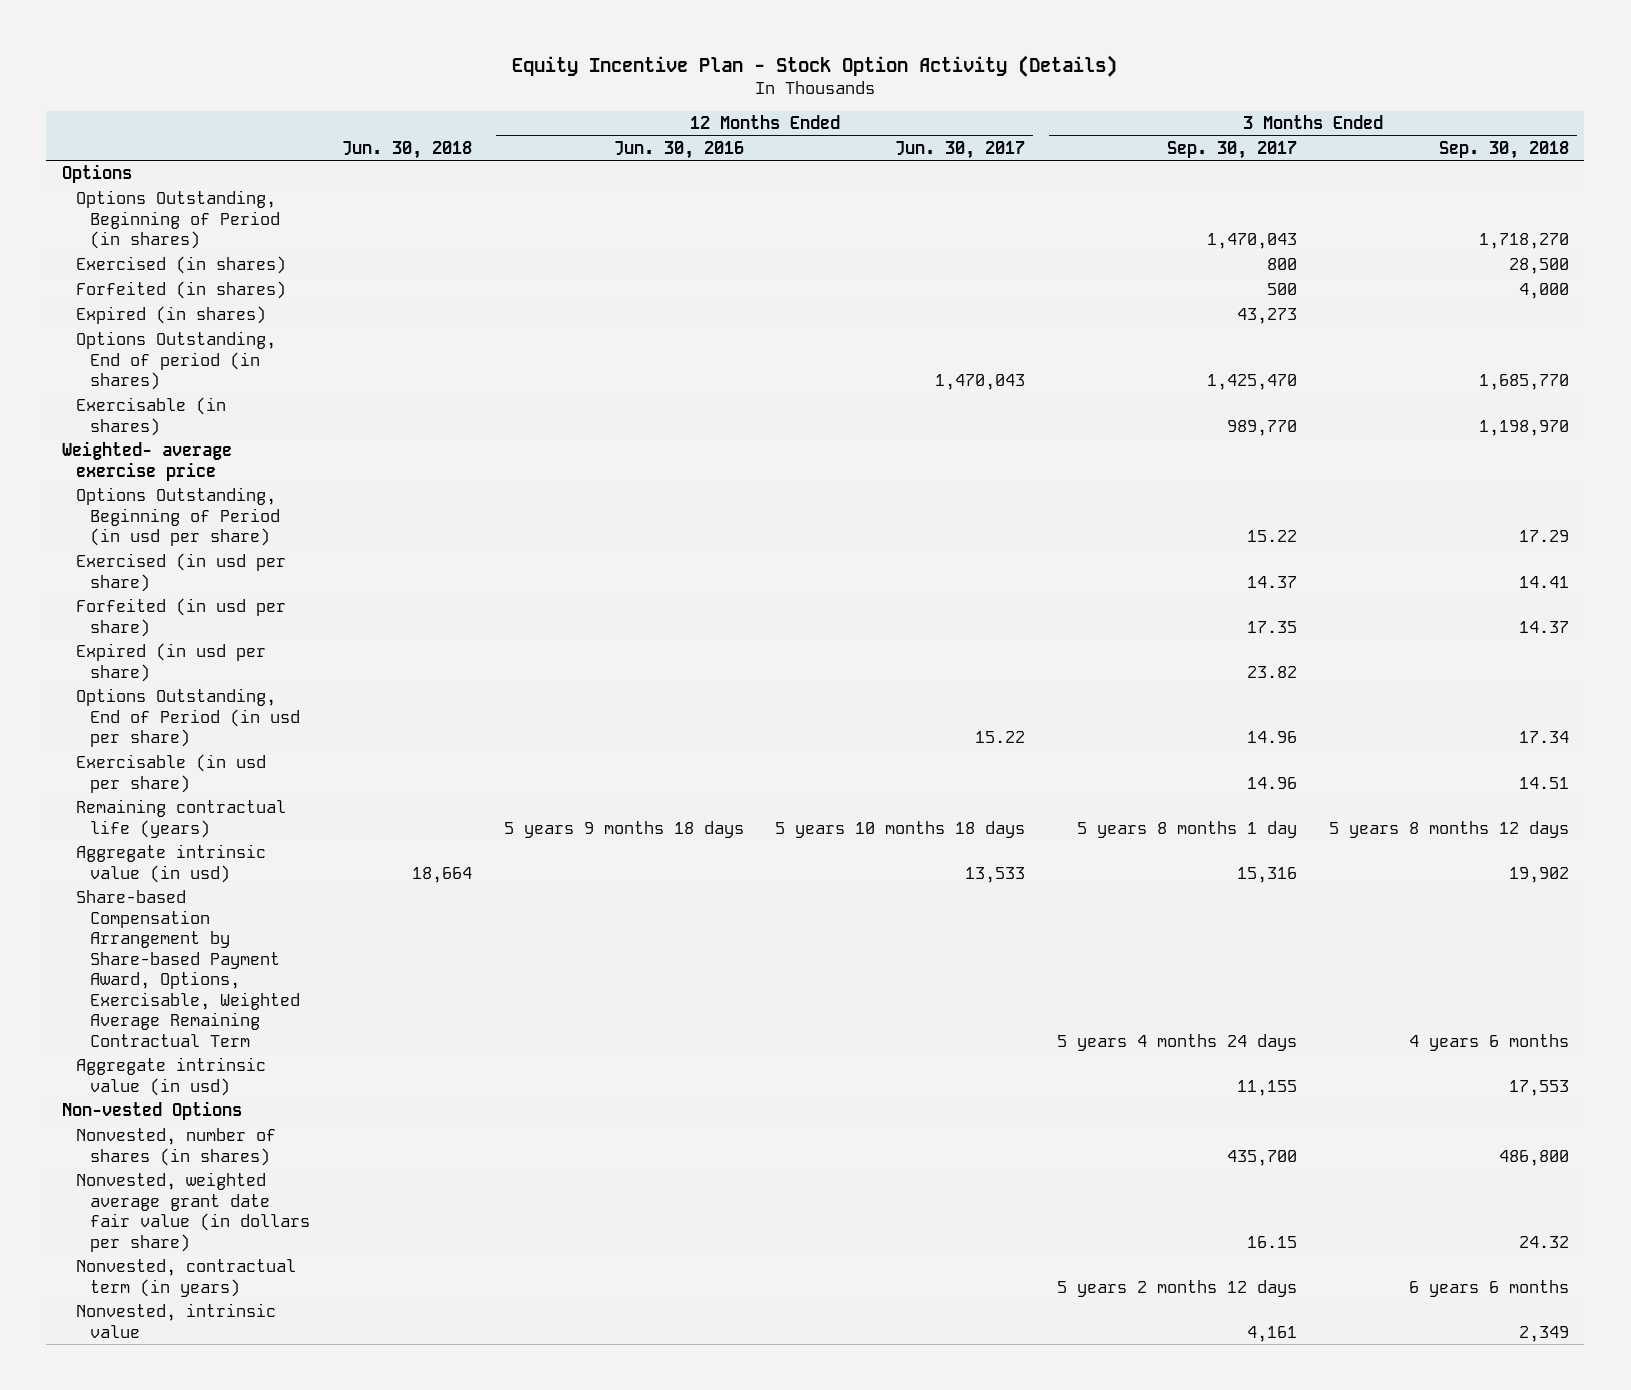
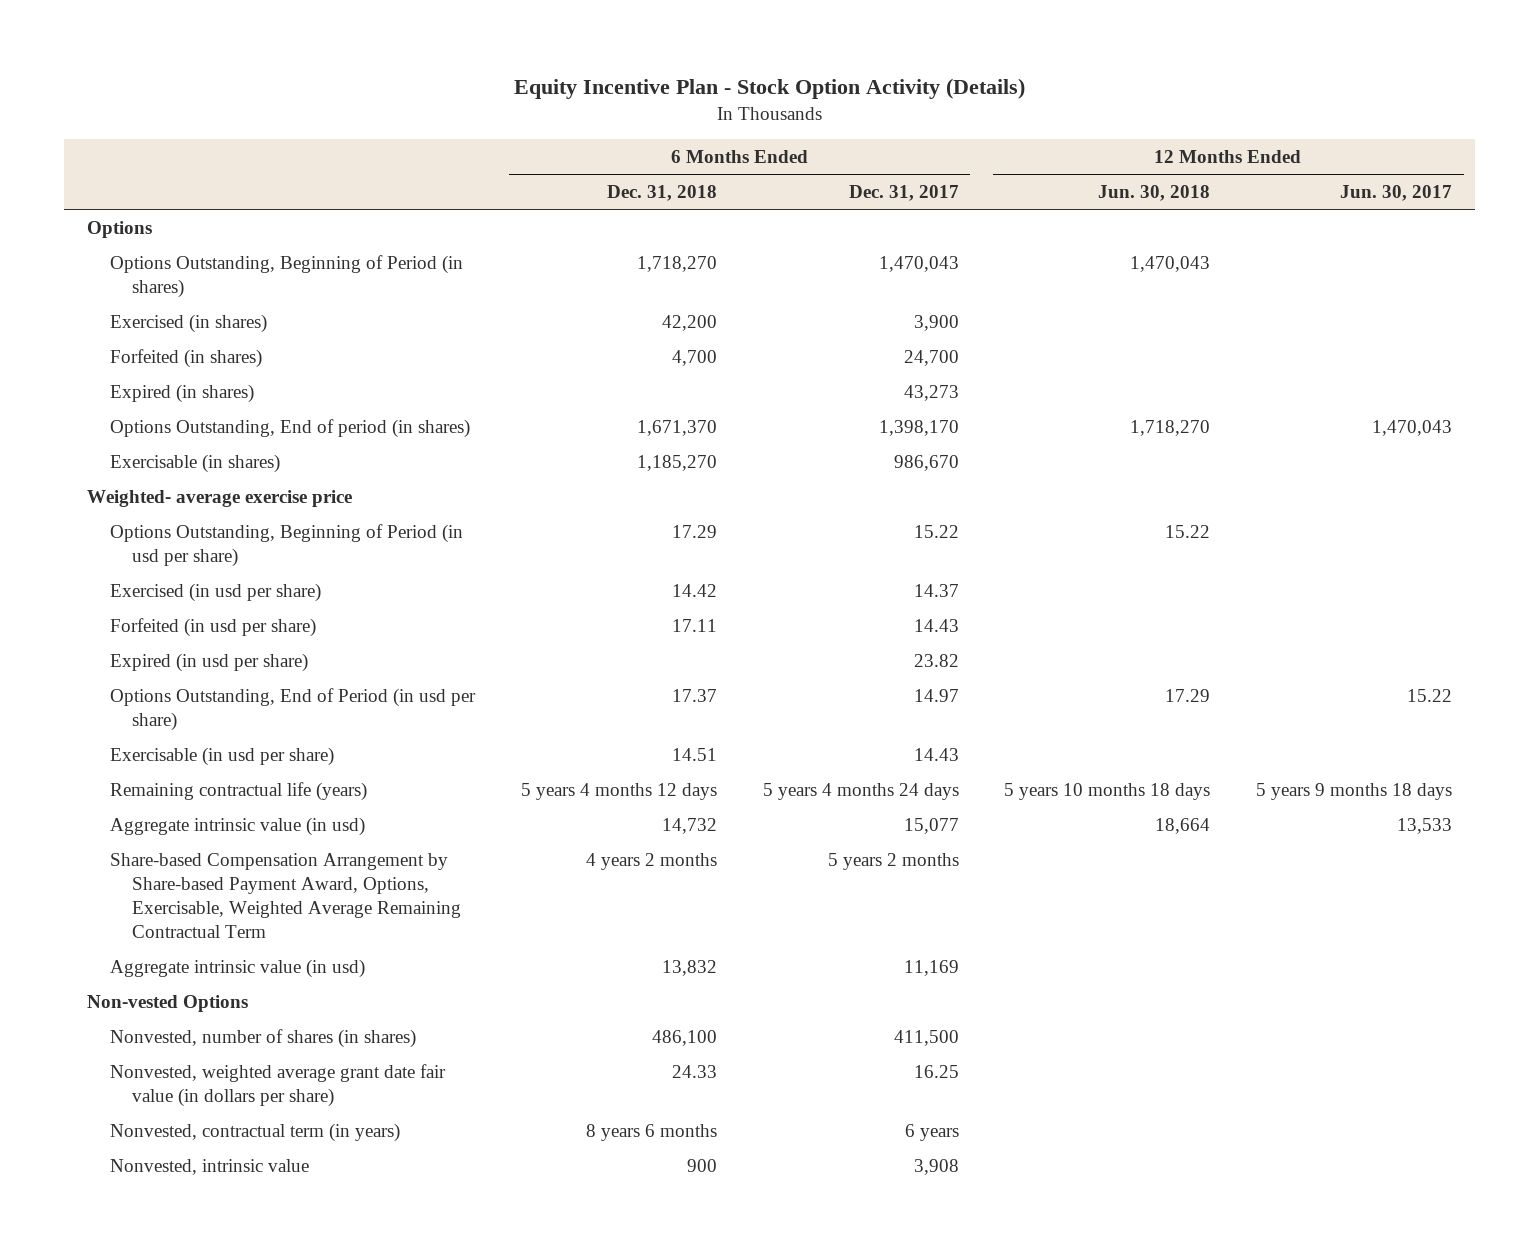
- | Jun. 30, 2018 | 12 Months Ended Jun. 30, 2016 | 12 Months Ended Jun. 30, 2017 | 3 Months Ended Sep. 30, 2017 | 3 Months Ended Sep. 30, 2018
+ | 6 Months Ended Dec. 31, 2018 | 6 Months Ended Dec. 31, 2017 | 12 Months Ended Jun. 30, 2018 | 12 Months Ended Jun. 30, 2017
- Remaining contractual life (years) | | 5 years 9 months 18 days | 5 years 10 months 18 days | 5 years 8 months 1 day | 5 years 8 months 12 days
+ Remaining contractual life (years) | 5 years 4 months 12 days | 5 years 4 months 24 days | 5 years 10 months 18 days | 5 years 9 months 18 days

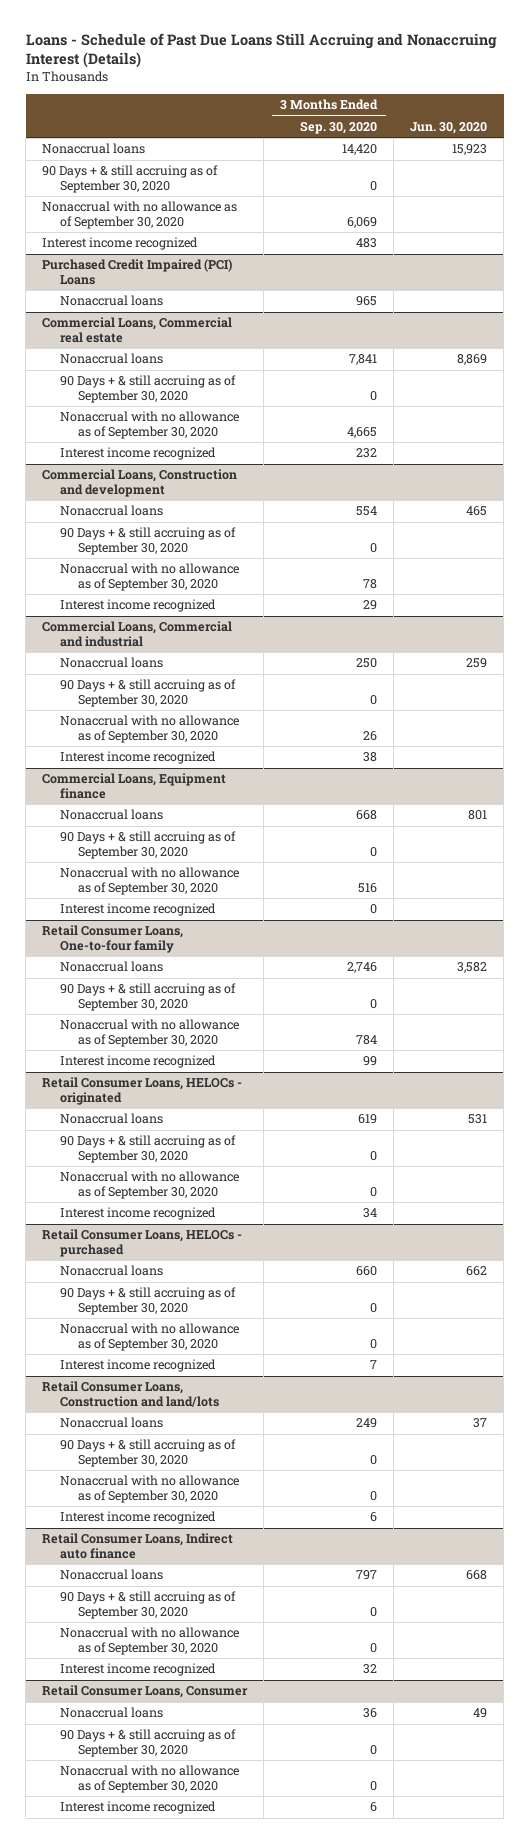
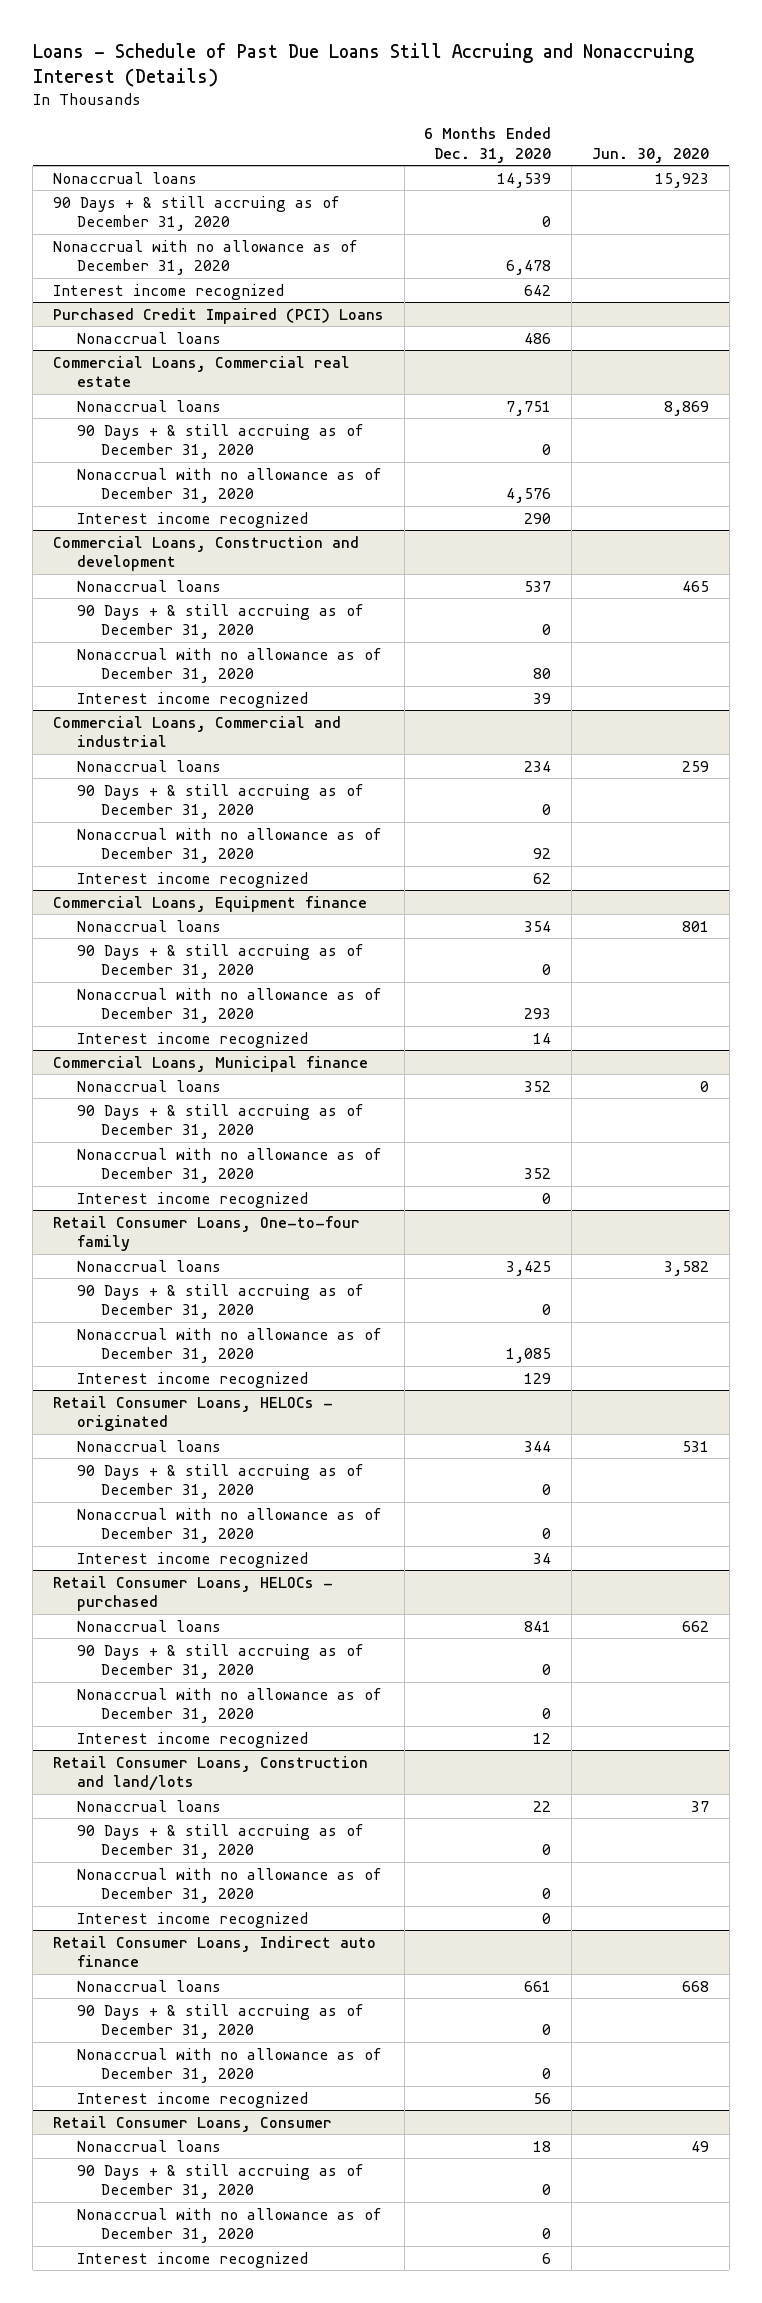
- | 3 Months Ended Sep. 30, 2020 | Jun. 30, 2020
+ | 6 Months Ended Dec. 31, 2020 | Jun. 30, 2020
- 90 Days + & still accruing as of September 30, 2020 | 0 |
- Nonaccrual with no allowance as of September 30, 2020 | 6,069 |
+ 90 Days + & still accruing as of December 31, 2020 | 0 |
+ Nonaccrual with no allowance as of December 31, 2020 | 6,478 |
@ Commercial Loans, Commercial real estate
- 90 Days + & still accruing as of September 30, 2020 | 0 |
- Nonaccrual with no allowance as of September 30, 2020 | 4,665 |
+ 90 Days + & still accruing as of December 31, 2020 | 0 |
+ Nonaccrual with no allowance as of December 31, 2020 | 4,576 |
@ Commercial Loans, Construction and development
- 90 Days + & still accruing as of September 30, 2020 | 0 |
- Nonaccrual with no allowance as of September 30, 2020 | 78 |
+ 90 Days + & still accruing as of December 31, 2020 | 0 |
+ Nonaccrual with no allowance as of December 31, 2020 | 80 |
@ Commercial Loans, Commercial and industrial
- 90 Days + & still accruing as of September 30, 2020 | 0 |
- Nonaccrual with no allowance as of September 30, 2020 | 26 |
+ 90 Days + & still accruing as of December 31, 2020 | 0 |
+ Nonaccrual with no allowance as of December 31, 2020 | 92 |
@ Commercial Loans, Equipment finance
- 90 Days + & still accruing as of September 30, 2020 | 0 |
- Nonaccrual with no allowance as of September 30, 2020 | 516 |
+ 90 Days + & still accruing as of December 31, 2020 | 0 |
+ Nonaccrual with no allowance as of December 31, 2020 | 293 |
+ Commercial Loans, Municipal finance
+ Nonaccrual loans | 352 | 0
+ 90 Days + & still accruing as of December 31, 2020
+ Nonaccrual with no allowance as of December 31, 2020 | 352 |
+ Interest income recognized | 0 |
@ Retail Consumer Loans, One-to-four family
- 90 Days + & still accruing as of September 30, 2020 | 0 |
- Nonaccrual with no allowance as of September 30, 2020 | 784 |
+ 90 Days + & still accruing as of December 31, 2020 | 0 |
+ Nonaccrual with no allowance as of December 31, 2020 | 1,085 |
@ Retail Consumer Loans, HELOCs - originated
- 90 Days + & still accruing as of September 30, 2020 | 0 |
- Nonaccrual with no allowance as of September 30, 2020 | 0 |
+ 90 Days + & still accruing as of December 31, 2020 | 0 |
+ Nonaccrual with no allowance as of December 31, 2020 | 0 |
@ Retail Consumer Loans, HELOCs - purchased
- 90 Days + & still accruing as of September 30, 2020 | 0 |
- Nonaccrual with no allowance as of September 30, 2020 | 0 |
+ 90 Days + & still accruing as of December 31, 2020 | 0 |
+ Nonaccrual with no allowance as of December 31, 2020 | 0 |
@ Retail Consumer Loans, Construction and land/lots
- 90 Days + & still accruing as of September 30, 2020 | 0 |
- Nonaccrual with no allowance as of September 30, 2020 | 0 |
+ 90 Days + & still accruing as of December 31, 2020 | 0 |
+ Nonaccrual with no allowance as of December 31, 2020 | 0 |
@ Retail Consumer Loans, Indirect auto finance
- 90 Days + & still accruing as of September 30, 2020 | 0 |
- Nonaccrual with no allowance as of September 30, 2020 | 0 |
+ 90 Days + & still accruing as of December 31, 2020 | 0 |
+ Nonaccrual with no allowance as of December 31, 2020 | 0 |
@ Retail Consumer Loans, Consumer
- 90 Days + & still accruing as of September 30, 2020 | 0 |
- Nonaccrual with no allowance as of September 30, 2020 | 0 |
+ 90 Days + & still accruing as of December 31, 2020 | 0 |
+ Nonaccrual with no allowance as of December 31, 2020 | 0 |

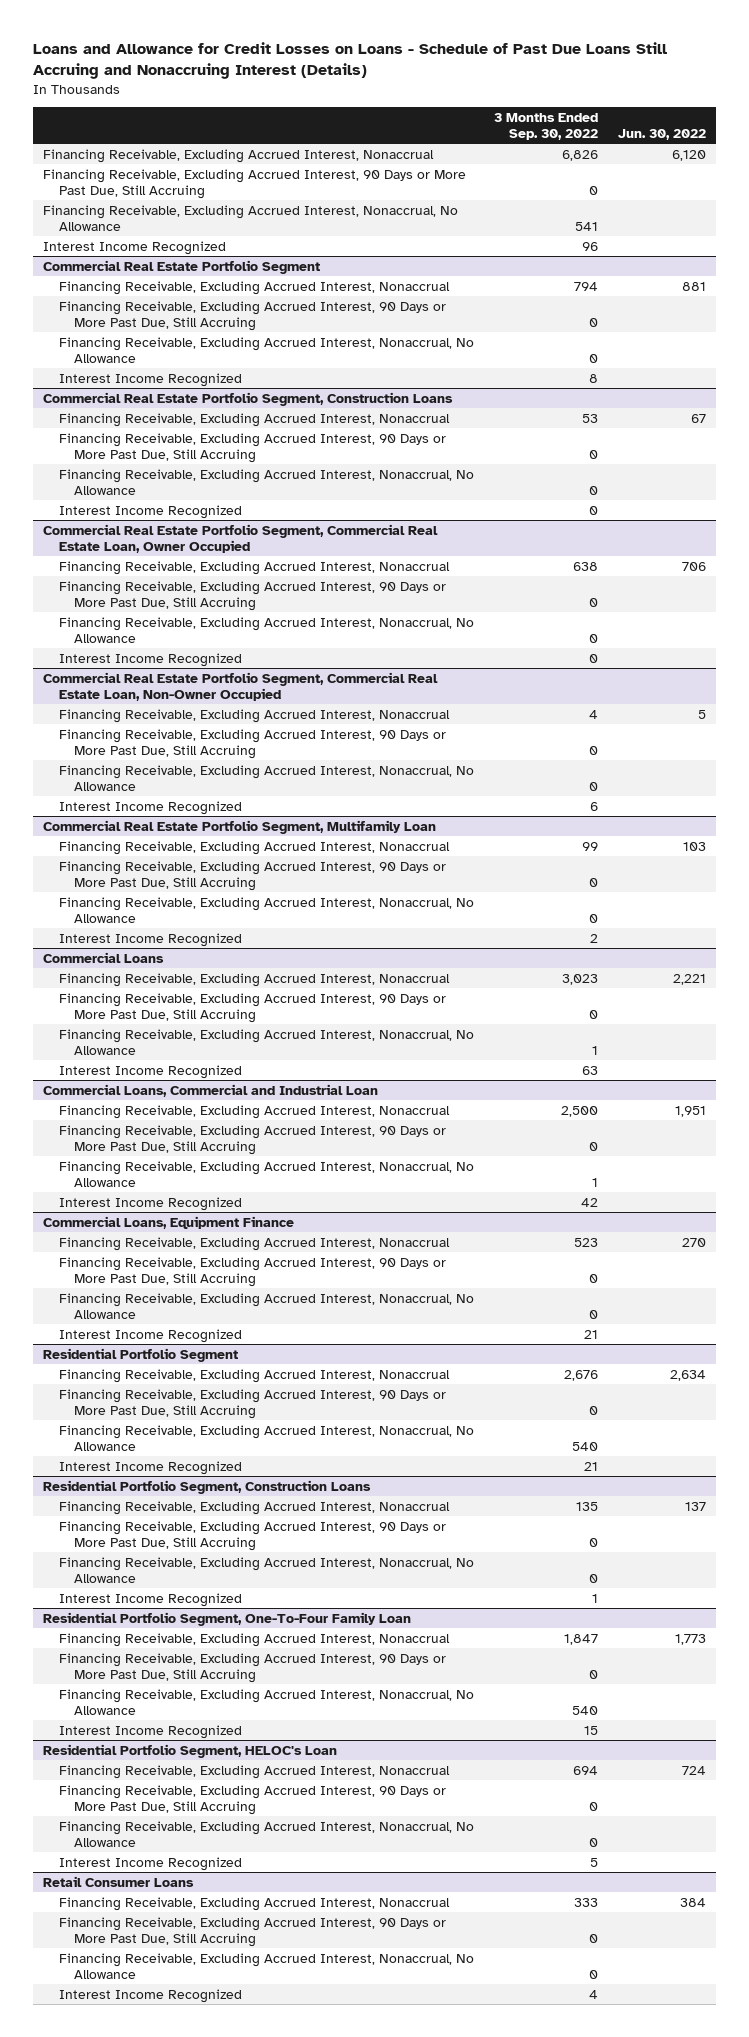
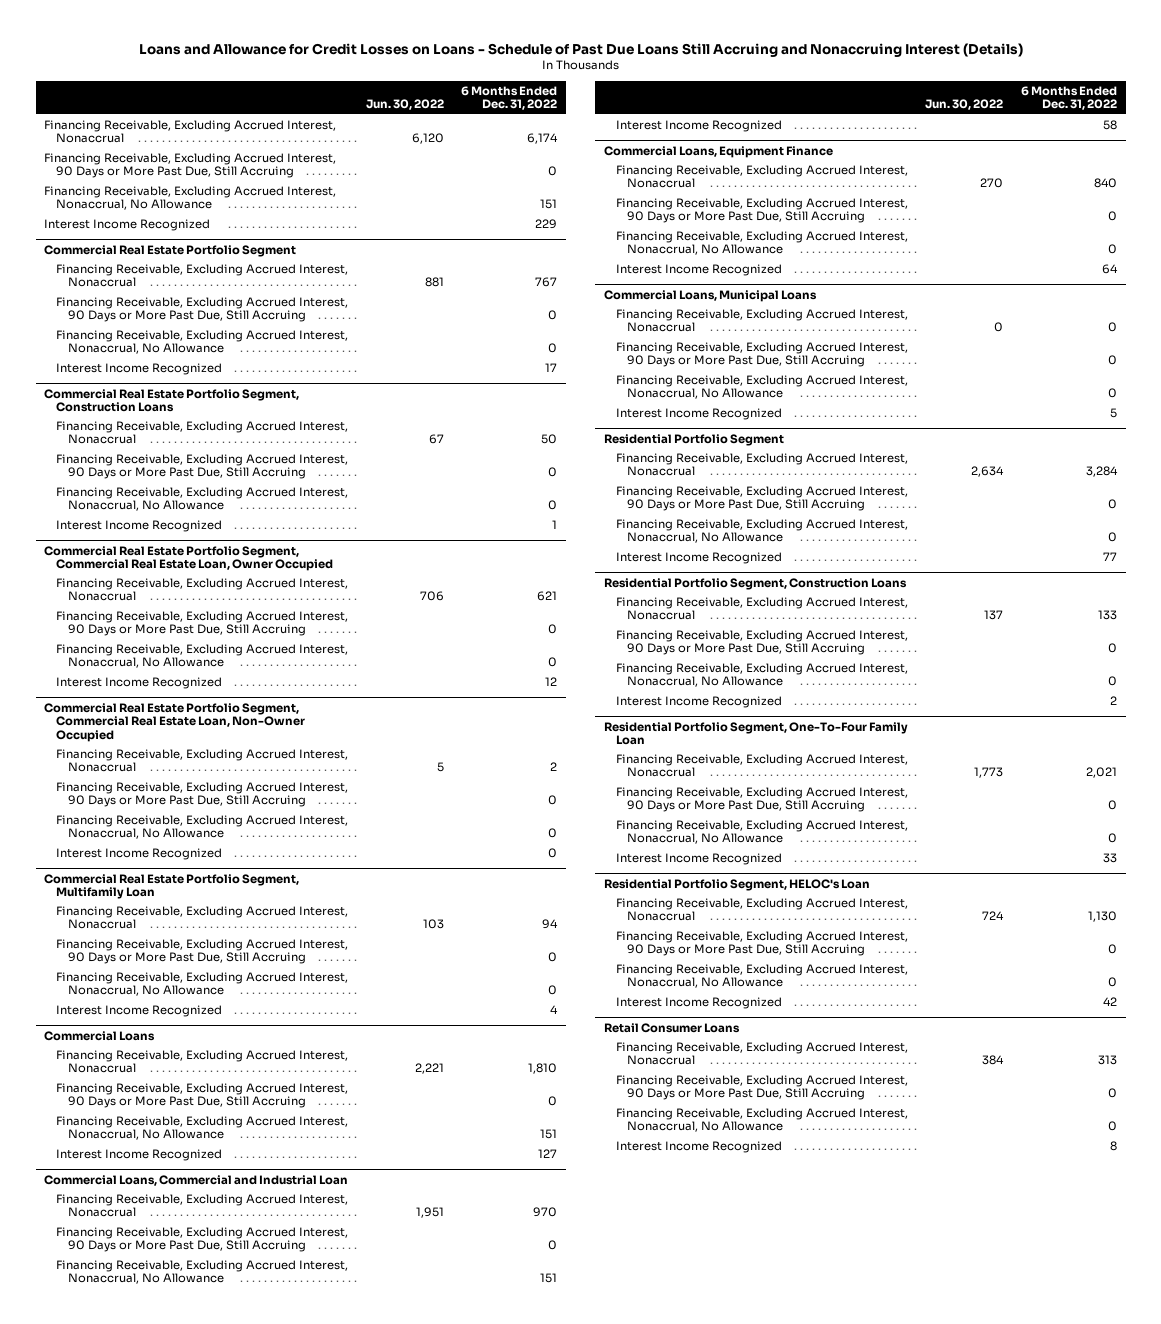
- | 3 Months Ended Sep. 30, 2022 | Jun. 30, 2022
+ | Jun. 30, 2022 | 6 Months Ended Dec. 31, 2022
+ Commercial Loans, Municipal Loans
+ Financing Receivable, Excluding Accrued Interest, Nonaccrual | 0 | 0
+ Financing Receivable, Excluding Accrued Interest, 90 Days or More Past Due, Still Accruing | | 0
+ Financing Receivable, Excluding Accrued Interest, Nonaccrual, No Allowance | | 0
+ Interest Income Recognized | | 5

